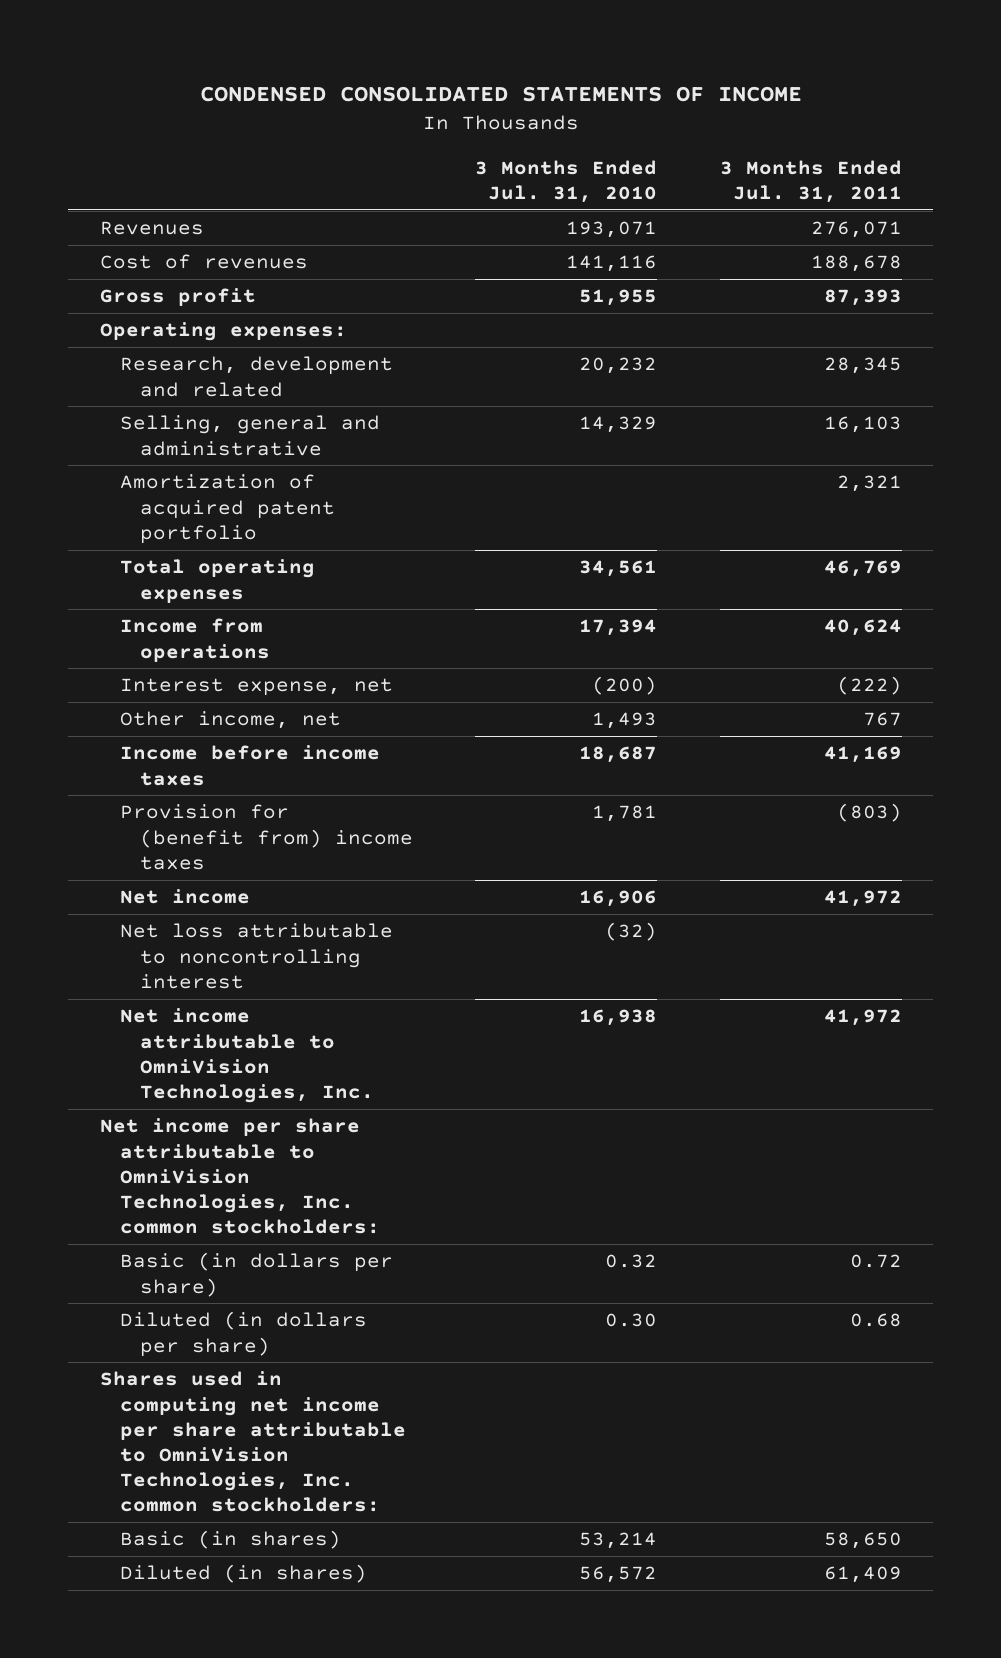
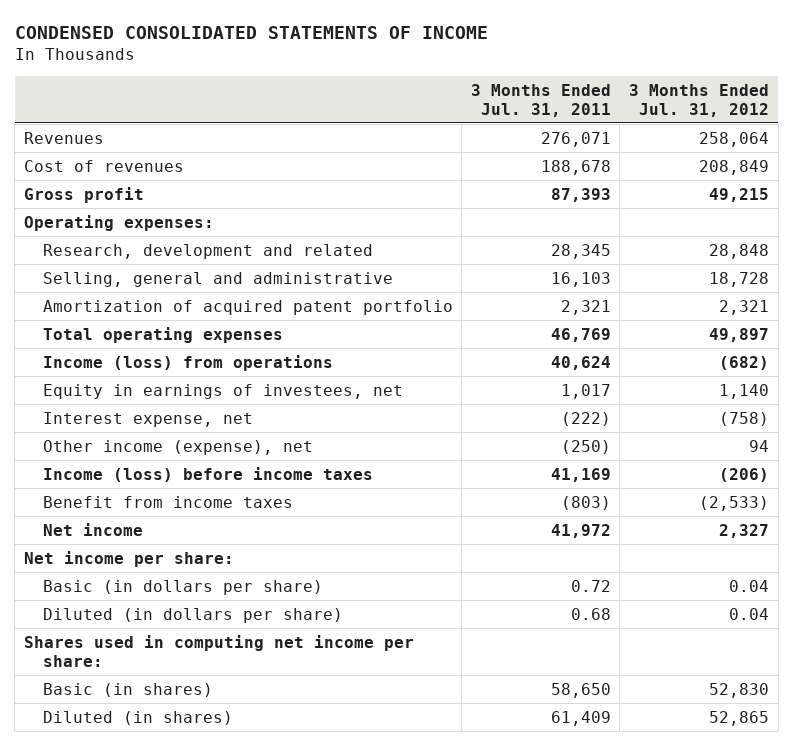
- | 3 Months Ended Jul. 31, 2010 | 3 Months Ended Jul. 31, 2011
+ | 3 Months Ended Jul. 31, 2011 | 3 Months Ended Jul. 31, 2012
- Income from operations | 17,394 | 40,624
+ Income (loss) from operations | 40,624 | (682)
+ Equity in earnings of investees, net | 1,017 | 1,140
- Other income, net | 1,493 | 767
- Income before income taxes | 18,687 | 41,169
- Provision for (benefit from) income taxes | 1,781 | (803)
+ Other income (expense), net | (250) | 94
+ Income (loss) before income taxes | 41,169 | (206)
+ Benefit from income taxes | (803) | (2,533)
- Net loss attributable to noncontrolling interest | (32) |
- Net income attributable to OmniVision Technologies, Inc. | 16,938 | 41,972
- Net income per share attributable to OmniVision Technologies, Inc. common stockholders:
+ Net income per share:
- Shares used in computing net income per share attributable to OmniVision Technologies, Inc. common stockholders:
+ Shares used in computing net income per share:

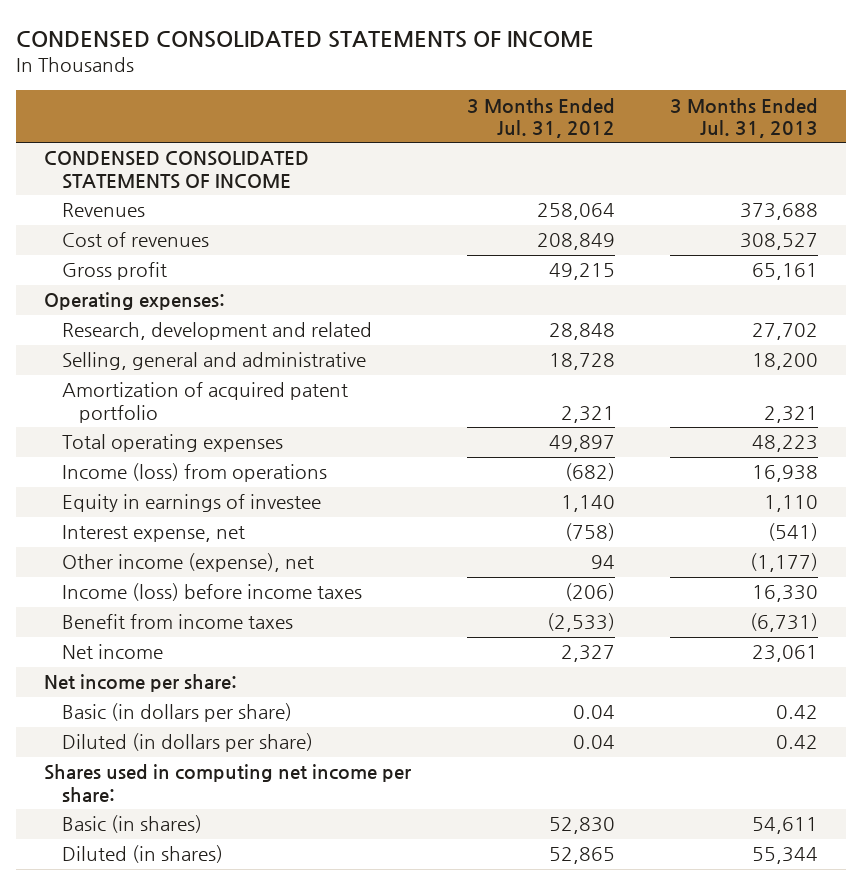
- | 3 Months Ended Jul. 31, 2011 | 3 Months Ended Jul. 31, 2012
+ | 3 Months Ended Jul. 31, 2012 | 3 Months Ended Jul. 31, 2013
+ CONDENSED CONSOLIDATED STATEMENTS OF INCOME
- Equity in earnings of investees, net | 1,017 | 1,140
+ Equity in earnings of investee | 1,140 | 1,110

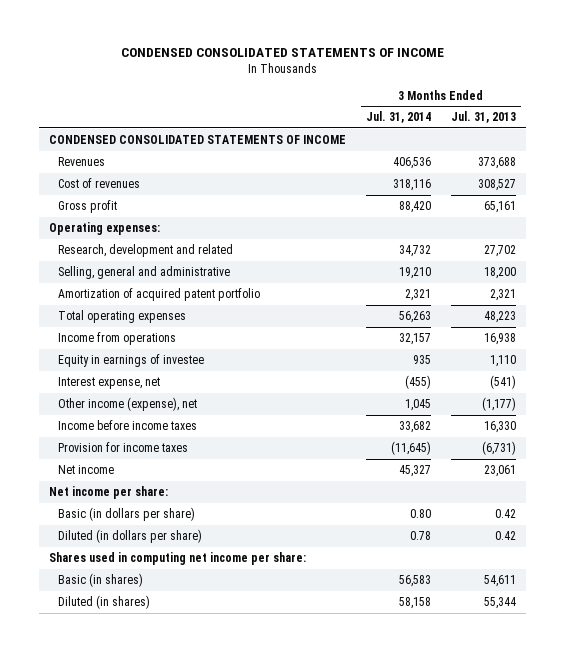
- | 3 Months Ended Jul. 31, 2012 | 3 Months Ended Jul. 31, 2013
+ | 3 Months Ended Jul. 31, 2014 | 3 Months Ended Jul. 31, 2013
- Income (loss) from operations | (682) | 16,938
+ Income from operations | 32,157 | 16,938
- Income (loss) before income taxes | (206) | 16,330
- Benefit from income taxes | (2,533) | (6,731)
+ Income before income taxes | 33,682 | 16,330
+ Provision for income taxes | (11,645) | (6,731)

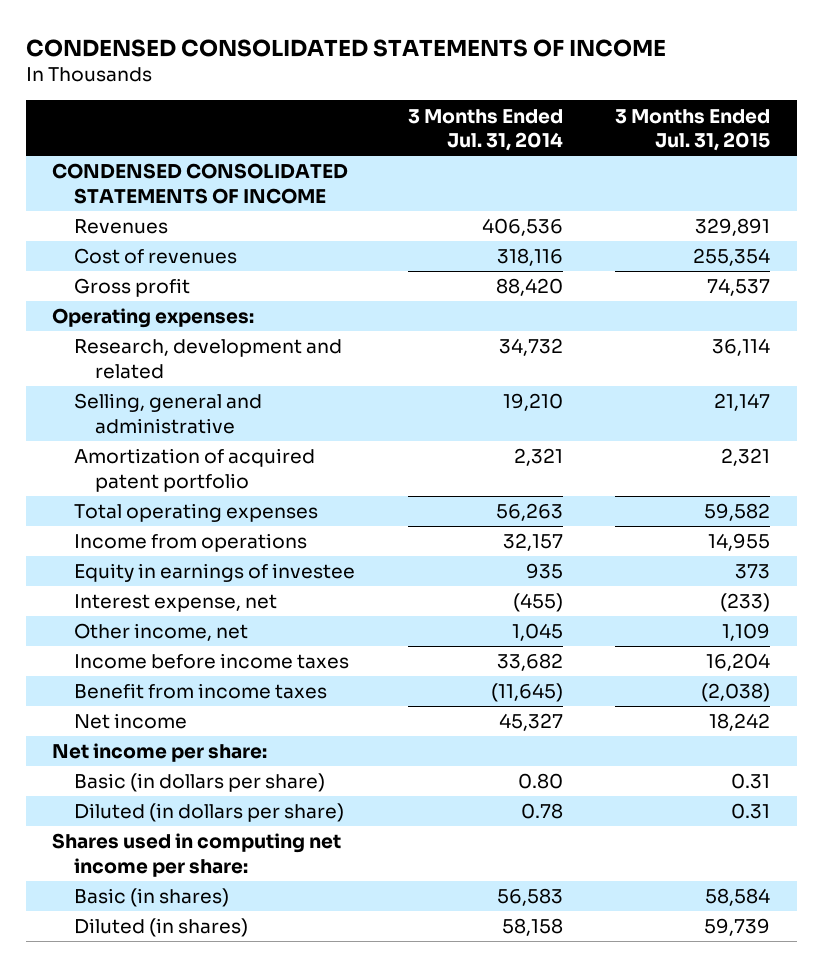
- | 3 Months Ended Jul. 31, 2014 | 3 Months Ended Jul. 31, 2013
+ | 3 Months Ended Jul. 31, 2014 | 3 Months Ended Jul. 31, 2015
- Other income (expense), net | 1,045 | (1,177)
+ Other income, net | 1,045 | 1,109
- Provision for income taxes | (11,645) | (6,731)
+ Benefit from income taxes | (11,645) | (2,038)

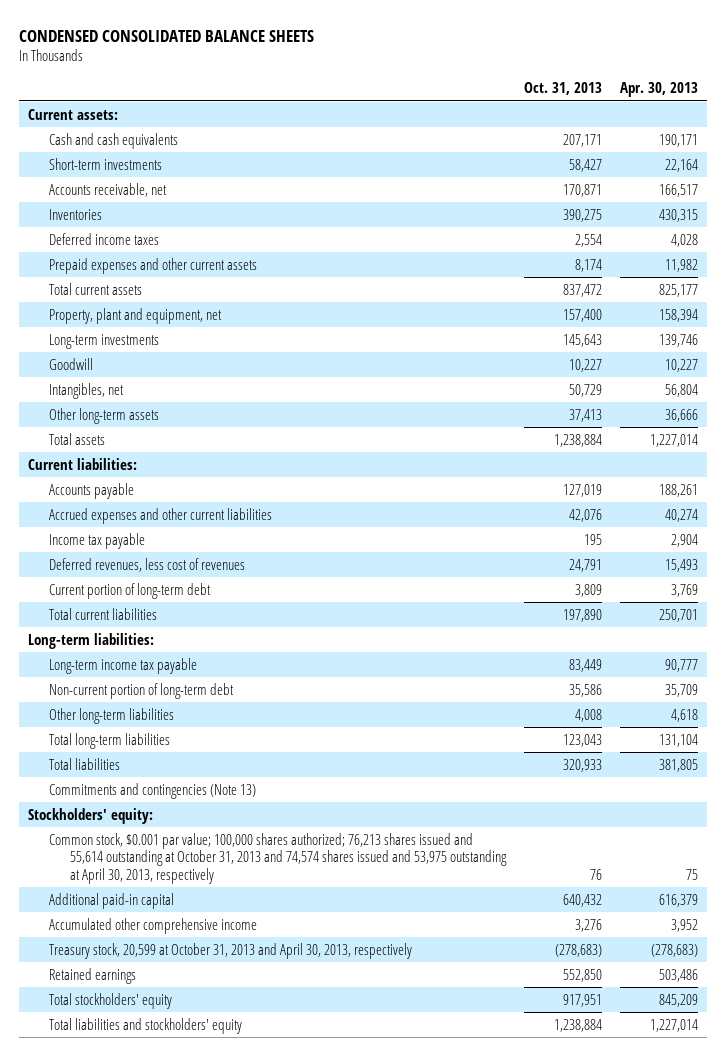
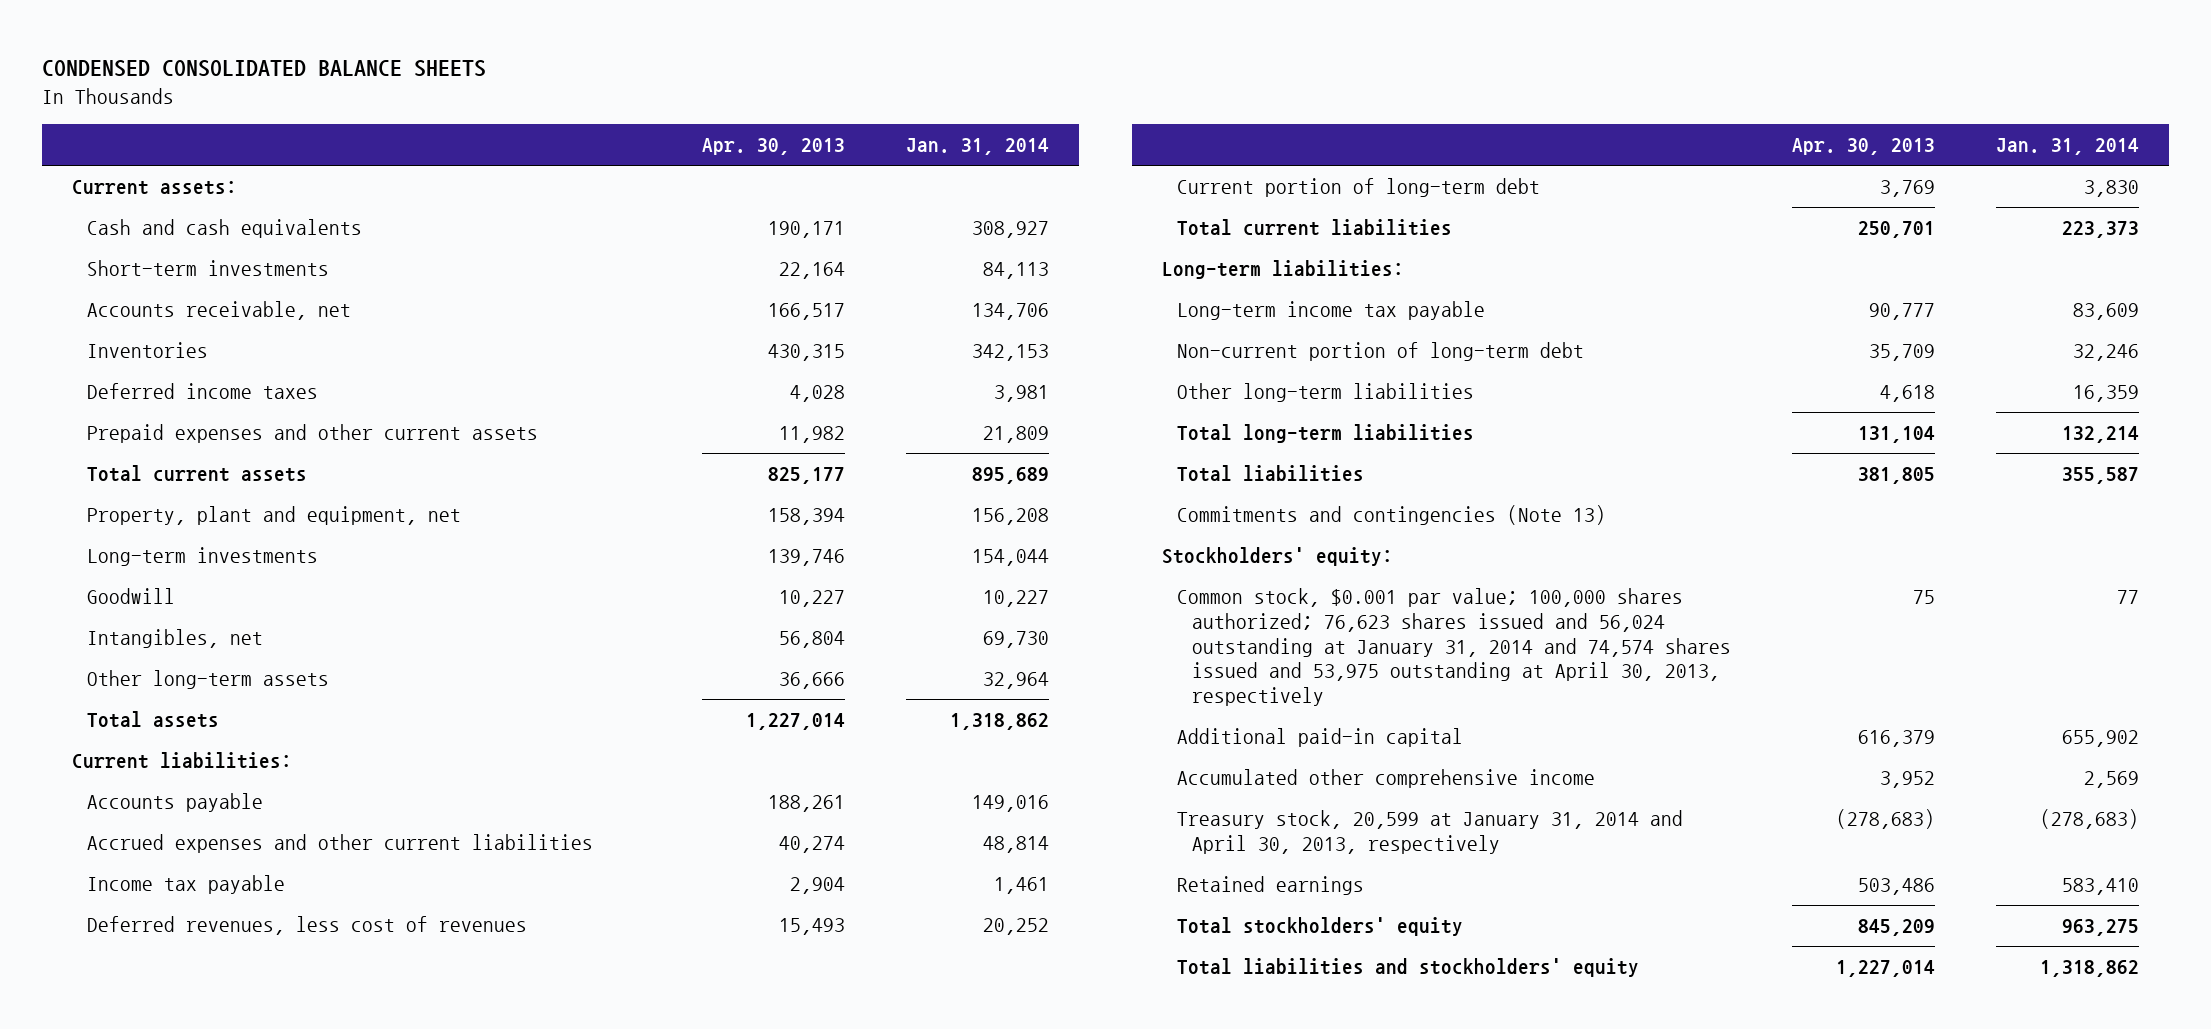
- | Oct. 31, 2013 | Apr. 30, 2013
+ | Apr. 30, 2013 | Jan. 31, 2014
- Common stock, $0.001 par value; 100,000 shares authorized; 76,213 shares issued and 55,614 outstanding at October 31, 2013 and 74,574 shares issued and 53,975 outstanding at April 30, 2013, respectively | 76 | 75
+ Common stock, $0.001 par value; 100,000 shares authorized; 76,623 shares issued and 56,024 outstanding at January 31, 2014 and 74,574 shares issued and 53,975 outstanding at April 30, 2013, respectively | 75 | 77
- Treasury stock, 20,599 at October 31, 2013 and April 30, 2013, respectively | (278,683) | (278,683)
+ Treasury stock, 20,599 at January 31, 2014 and April 30, 2013, respectively | (278,683) | (278,683)

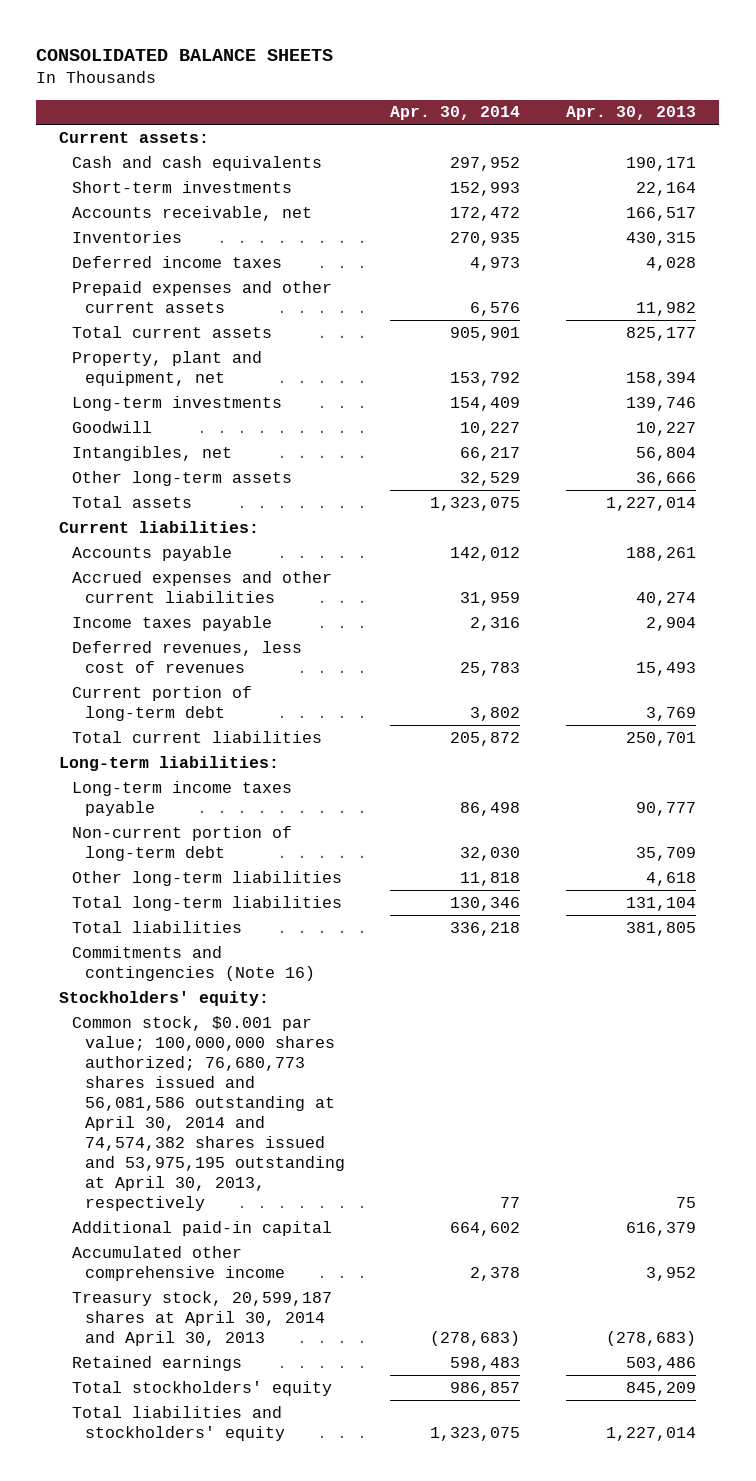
- CONDENSED CONSOLIDATED BALANCE SHEETS
+ CONSOLIDATED BALANCE SHEETS
- | Apr. 30, 2013 | Jan. 31, 2014
+ | Apr. 30, 2014 | Apr. 30, 2013
- Income tax payable | 2,904 | 1,461
+ Income taxes payable | 2,316 | 2,904
- Long-term income tax payable | 90,777 | 83,609
+ Long-term income taxes payable | 86,498 | 90,777
- Commitments and contingencies (Note 13)
+ Commitments and contingencies (Note 16)
- Common stock, $0.001 par value; 100,000 shares authorized; 76,623 shares issued and 56,024 outstanding at January 31, 2014 and 74,574 shares issued and 53,975 outstanding at April 30, 2013, respectively | 75 | 77
+ Common stock, $0.001 par value; 100,000,000 shares authorized; 76,680,773 shares issued and 56,081,586 outstanding at April 30, 2014 and 74,574,382 shares issued and 53,975,195 outstanding at April 30, 2013, respectively | 77 | 75
- Treasury stock, 20,599 at January 31, 2014 and April 30, 2013, respectively | (278,683) | (278,683)
+ Treasury stock, 20,599,187 shares at April 30, 2014 and April 30, 2013 | (278,683) | (278,683)

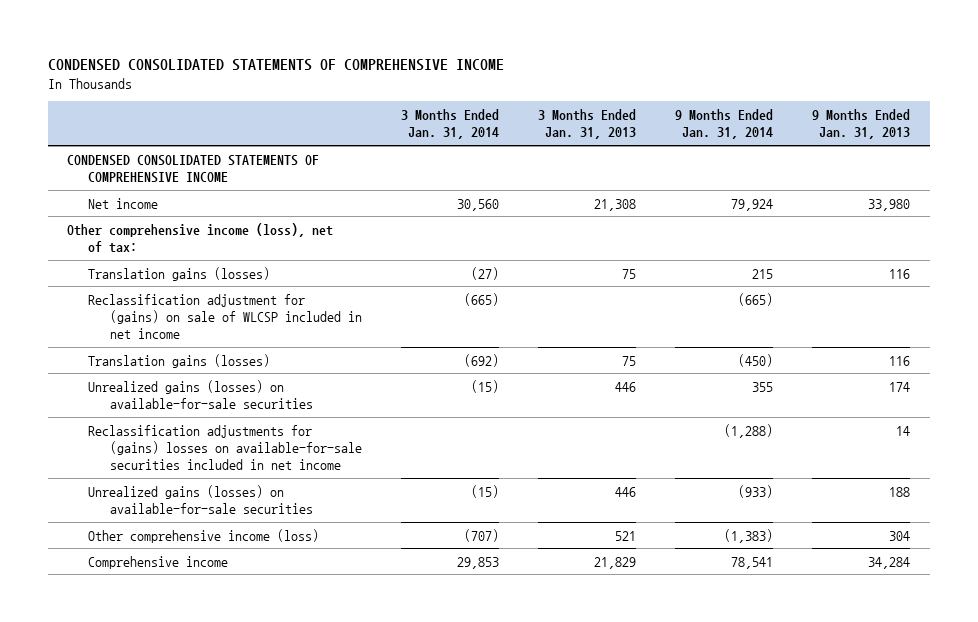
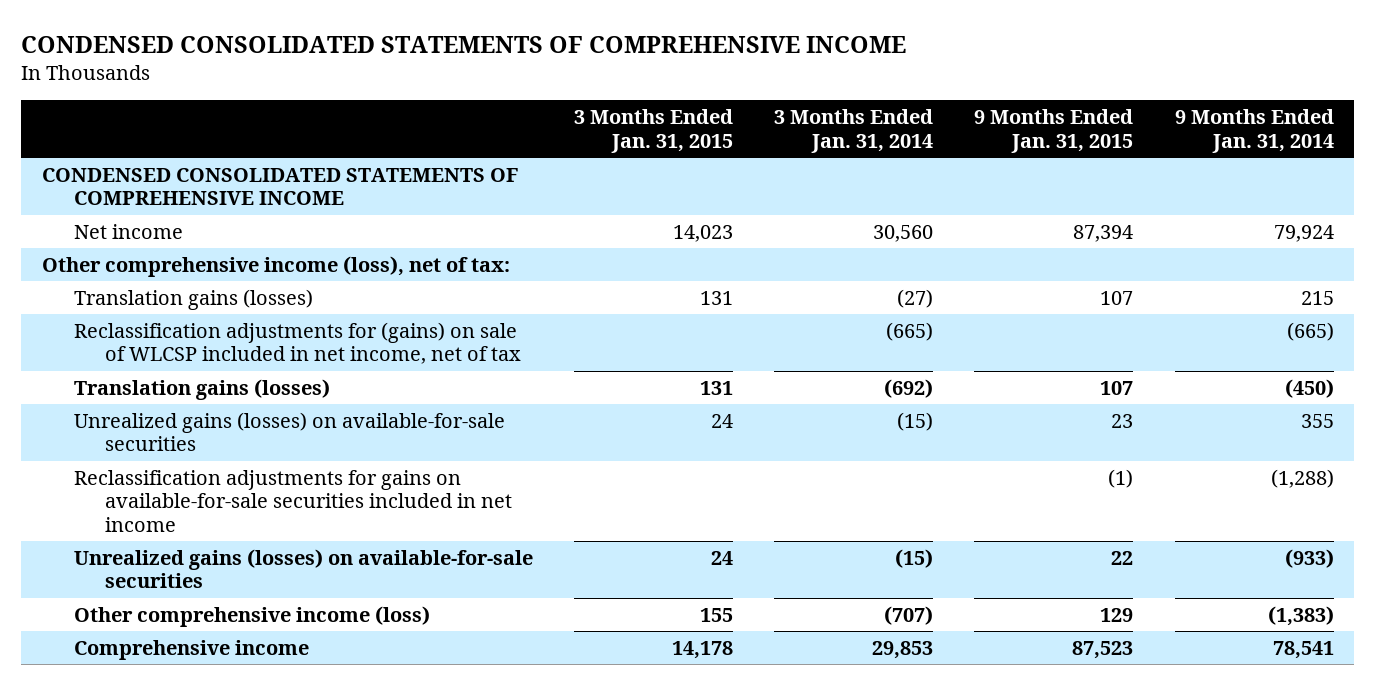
- | 3 Months Ended Jan. 31, 2014 | 3 Months Ended Jan. 31, 2013 | 9 Months Ended Jan. 31, 2014 | 9 Months Ended Jan. 31, 2013
+ | 3 Months Ended Jan. 31, 2015 | 3 Months Ended Jan. 31, 2014 | 9 Months Ended Jan. 31, 2015 | 9 Months Ended Jan. 31, 2014
- Reclassification adjustment for (gains) on sale of WLCSP included in net income | (665) | | (665) |
+ Reclassification adjustments for (gains) on sale of WLCSP included in net income, net of tax | | (665) | | (665)
- Reclassification adjustments for (gains) losses on available-for-sale securities included in net income | | | (1,288) | 14
+ Reclassification adjustments for gains on available-for-sale securities included in net income | | | (1) | (1,288)

